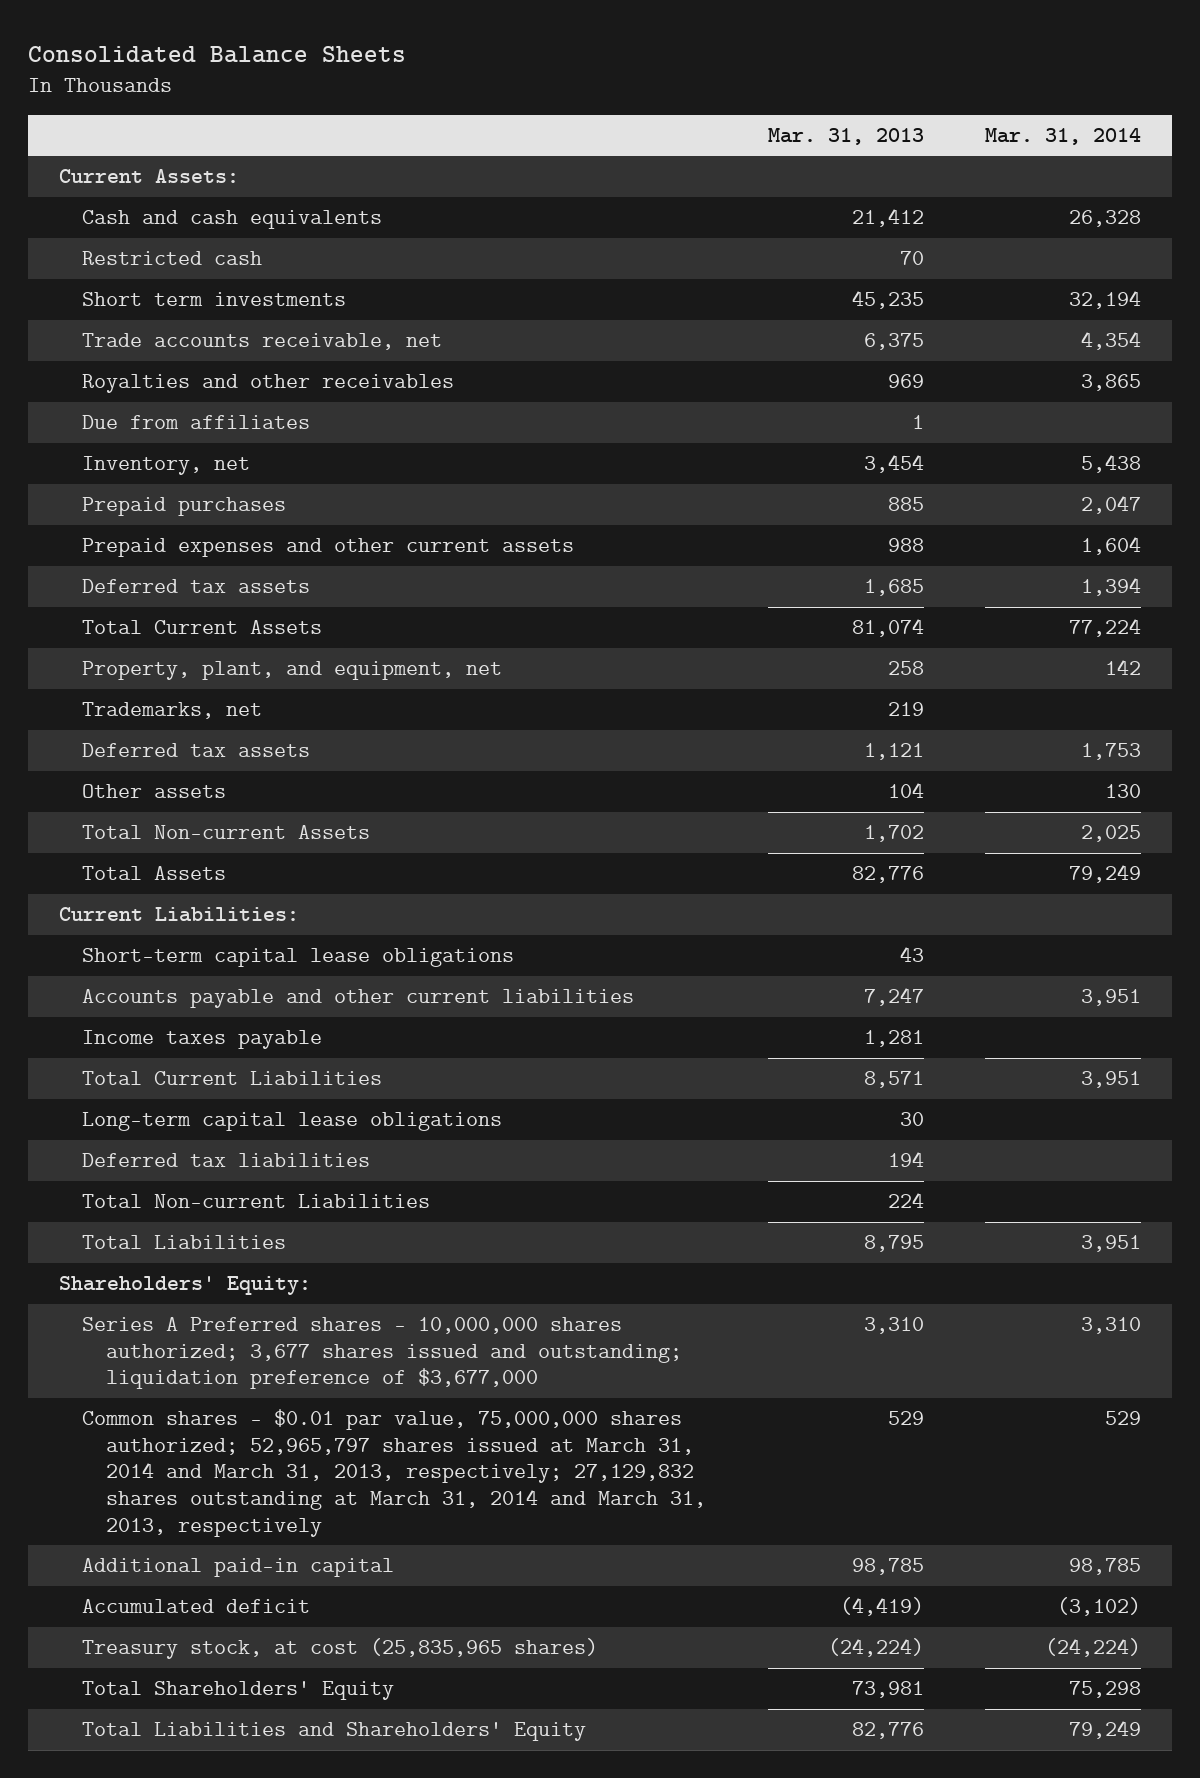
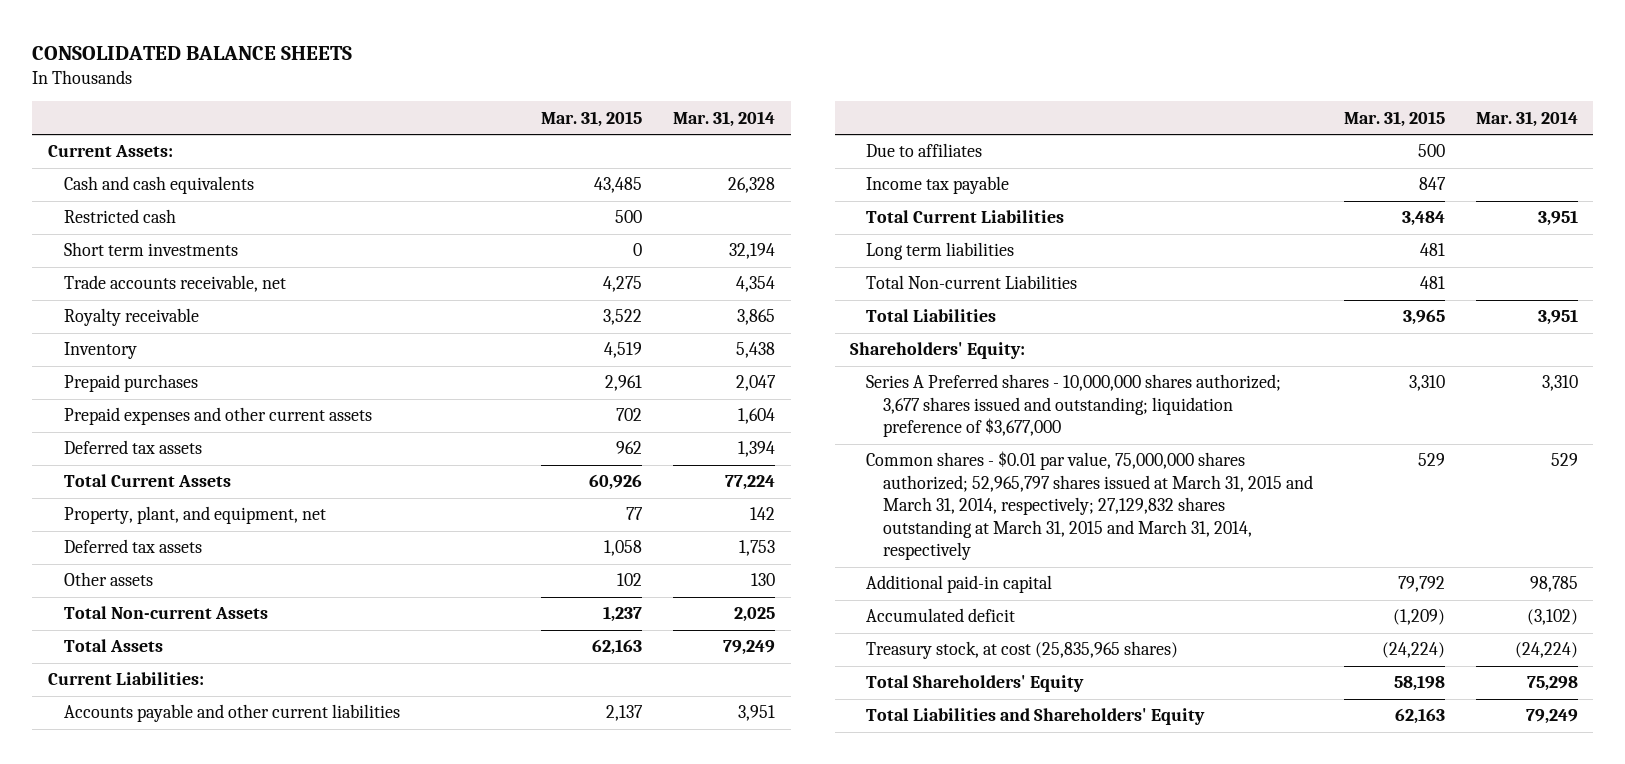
- Consolidated Balance Sheets
+ CONSOLIDATED BALANCE SHEETS
- | Mar. 31, 2013 | Mar. 31, 2014
+ | Mar. 31, 2015 | Mar. 31, 2014
- Royalties and other receivables | 969 | 3,865
- Due from affiliates | 1 |
- Inventory, net | 3,454 | 5,438
+ Royalty receivable | 3,522 | 3,865
+ Inventory | 4,519 | 5,438
- Trademarks, net | 219 |
- Short-term capital lease obligations | 43 |
- Income taxes payable | 1,281 |
+ Due to affiliates | 500 |
+ Income tax payable | 847 |
- Long-term capital lease obligations | 30 |
- Deferred tax liabilities | 194 |
+ Long term liabilities | 481 |
- Common shares - $0.01 par value, 75,000,000 shares authorized; 52,965,797 shares issued at March 31, 2014 and March 31, 2013, respectively; 27,129,832 shares outstanding at March 31, 2014 and March 31, 2013, respectively | 529 | 529
+ Common shares - $0.01 par value, 75,000,000 shares authorized; 52,965,797 shares issued at March 31, 2015 and March 31, 2014, respectively; 27,129,832 shares outstanding at March 31, 2015 and March 31, 2014, respectively | 529 | 529

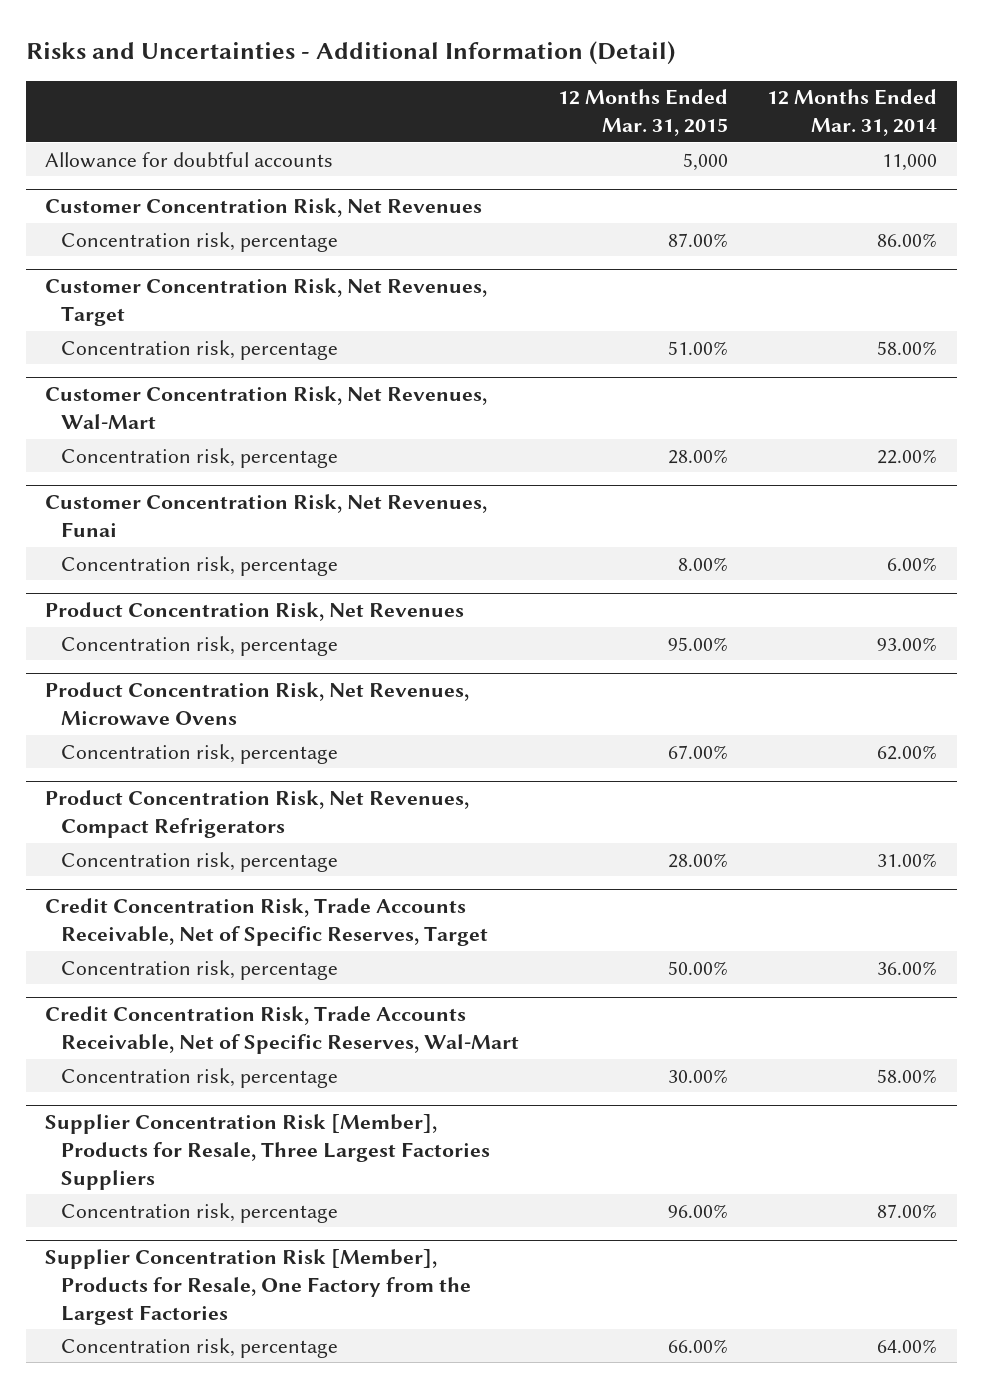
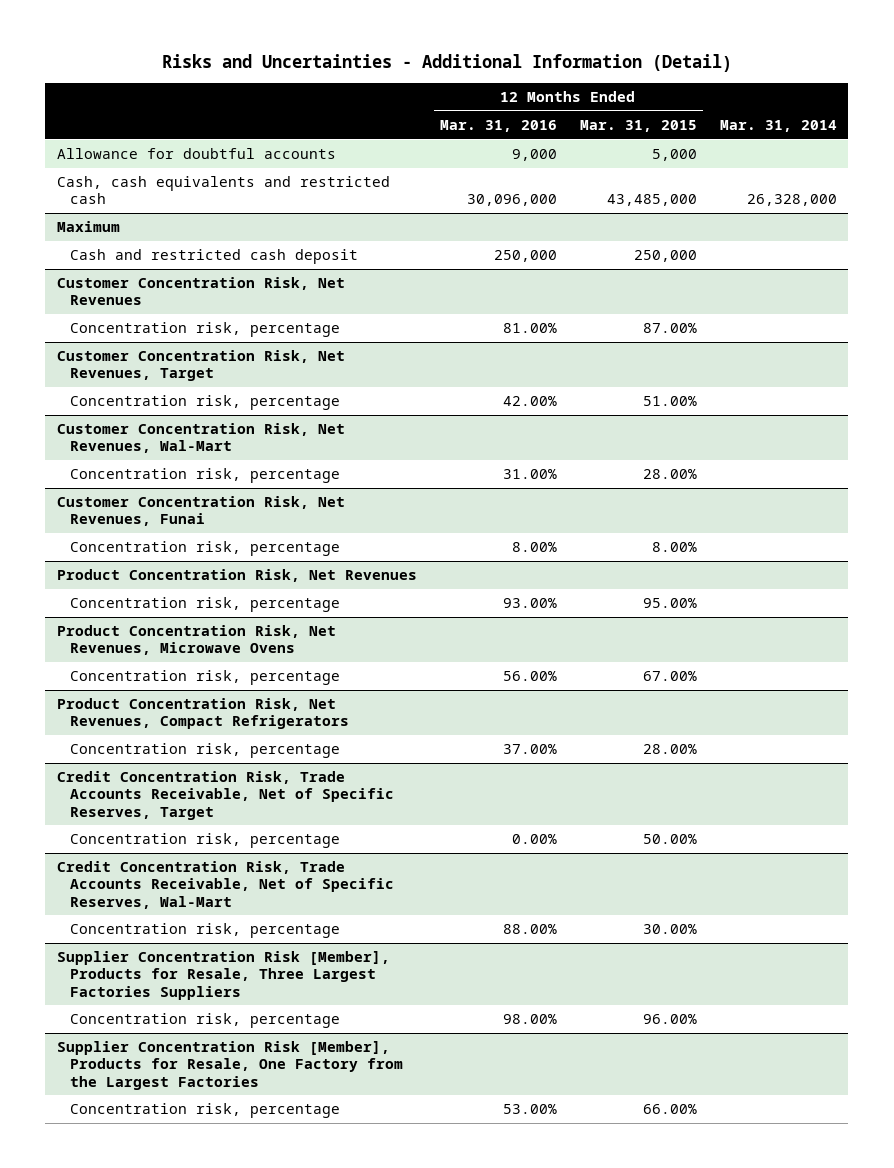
- | 12 Months Ended Mar. 31, 2015 | 12 Months Ended Mar. 31, 2014
+ | 12 Months Ended Mar. 31, 2016 | 12 Months Ended Mar. 31, 2015 | Mar. 31, 2014
+ Cash, cash equivalents and restricted cash | 30,096,000 | 43,485,000 | 26,328,000
+ Maximum
+ Cash and restricted cash deposit | 250,000 | 250,000 |

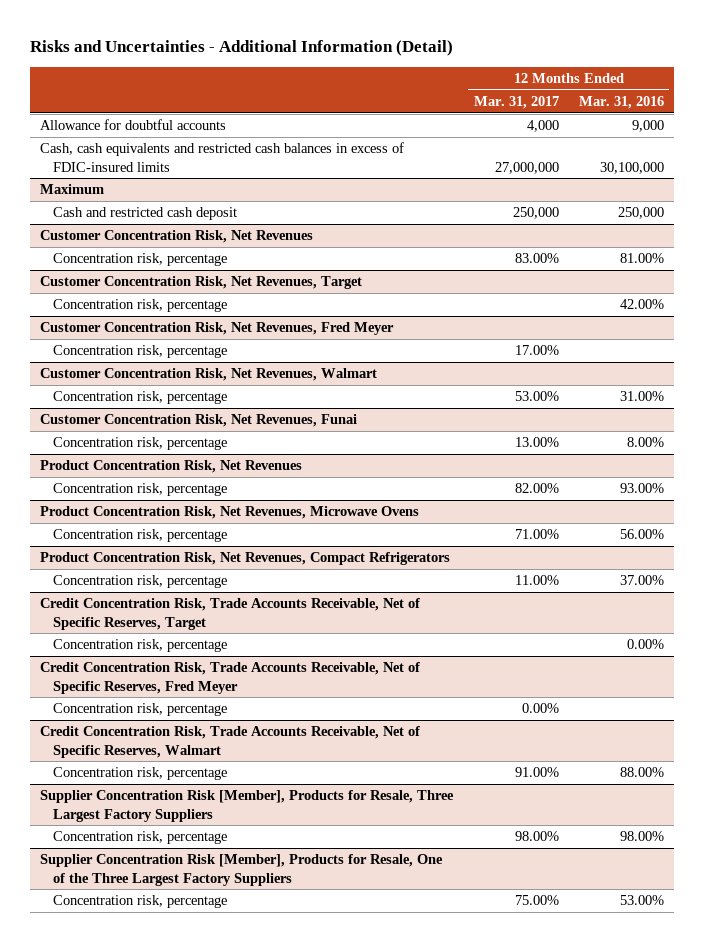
- | 12 Months Ended Mar. 31, 2016 | 12 Months Ended Mar. 31, 2015 | Mar. 31, 2014
+ | 12 Months Ended Mar. 31, 2017 | 12 Months Ended Mar. 31, 2016
- Cash, cash equivalents and restricted cash | 30,096,000 | 43,485,000 | 26,328,000
+ Cash, cash equivalents and restricted cash balances in excess of FDIC-insured limits | 27,000,000 | 30,100,000
- Customer Concentration Risk, Net Revenues, Wal-Mart
+ Customer Concentration Risk, Net Revenues, Fred Meyer
+ Concentration risk, percentage | 17.00% |
+ Customer Concentration Risk, Net Revenues, Walmart
- Credit Concentration Risk, Trade Accounts Receivable, Net of Specific Reserves, Wal-Mart
+ Credit Concentration Risk, Trade Accounts Receivable, Net of Specific Reserves, Fred Meyer
+ Concentration risk, percentage | 0.00% |
+ Credit Concentration Risk, Trade Accounts Receivable, Net of Specific Reserves, Walmart
- Supplier Concentration Risk [Member], Products for Resale, Three Largest Factories Suppliers
+ Supplier Concentration Risk [Member], Products for Resale, Three Largest Factory Suppliers
- Supplier Concentration Risk [Member], Products for Resale, One Factory from the Largest Factories
+ Supplier Concentration Risk [Member], Products for Resale, One of the Three Largest Factory Suppliers

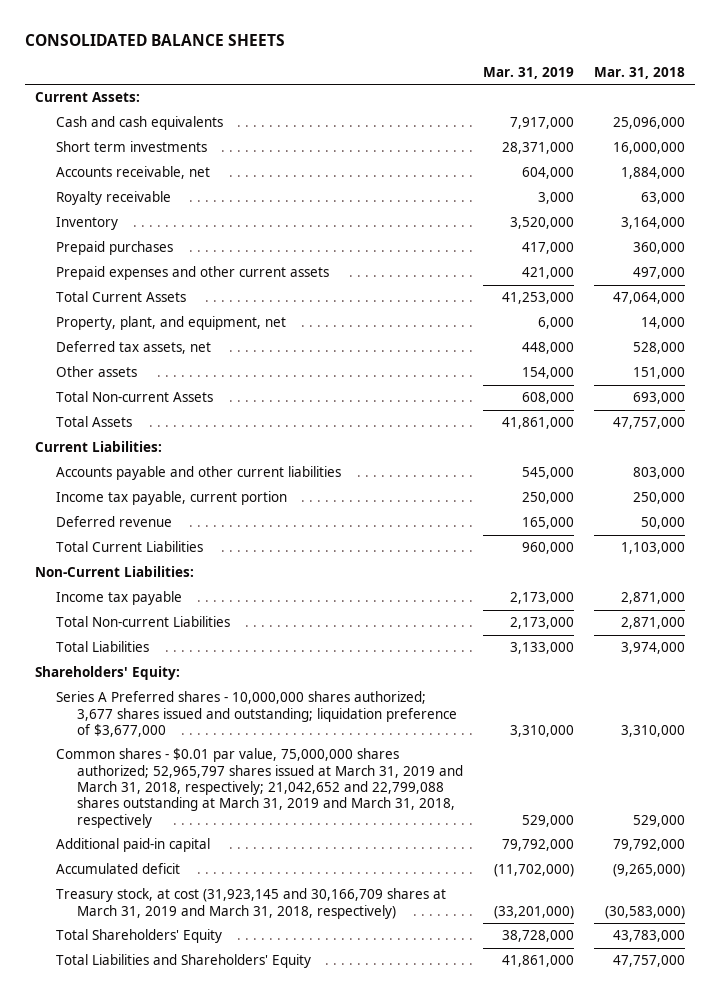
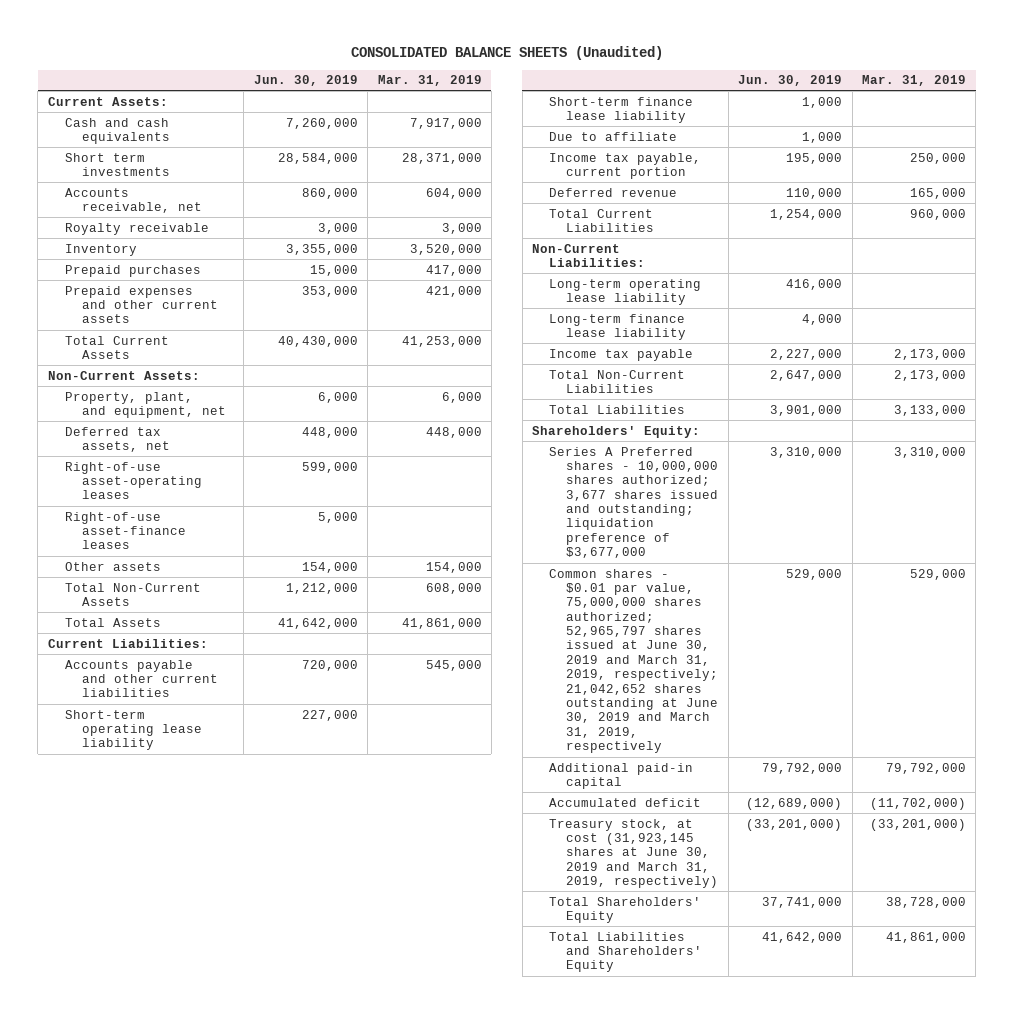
- CONSOLIDATED BALANCE SHEETS
+ CONSOLIDATED BALANCE SHEETS (Unaudited)
- | Mar. 31, 2019 | Mar. 31, 2018
+ | Jun. 30, 2019 | Mar. 31, 2019
+ Non-Current Assets:
+ Right-of-use asset-operating leases | 599,000 |
+ Right-of-use asset-finance leases | 5,000 |
- Total Non-current Assets | 608,000 | 693,000
+ Total Non-Current Assets | 1,212,000 | 608,000
+ Short-term operating lease liability | 227,000 |
+ Short-term finance lease liability | 1,000 |
+ Due to affiliate | 1,000 |
+ Long-term operating lease liability | 416,000 |
+ Long-term finance lease liability | 4,000 |
- Total Non-current Liabilities | 2,173,000 | 2,871,000
+ Total Non-Current Liabilities | 2,647,000 | 2,173,000
- Common shares - $0.01 par value, 75,000,000 shares authorized; 52,965,797 shares issued at March 31, 2019 and March 31, 2018, respectively; 21,042,652 and 22,799,088 shares outstanding at March 31, 2019 and March 31, 2018, respectively | 529,000 | 529,000
+ Common shares - $0.01 par value, 75,000,000 shares authorized; 52,965,797 shares issued at June 30, 2019 and March 31, 2019, respectively; 21,042,652 shares outstanding at June 30, 2019 and March 31, 2019, respectively | 529,000 | 529,000
- Treasury stock, at cost (31,923,145 and 30,166,709 shares at March 31, 2019 and March 31, 2018, respectively) | (33,201,000) | (30,583,000)
+ Treasury stock, at cost (31,923,145 shares at June 30, 2019 and March 31, 2019, respectively) | (33,201,000) | (33,201,000)

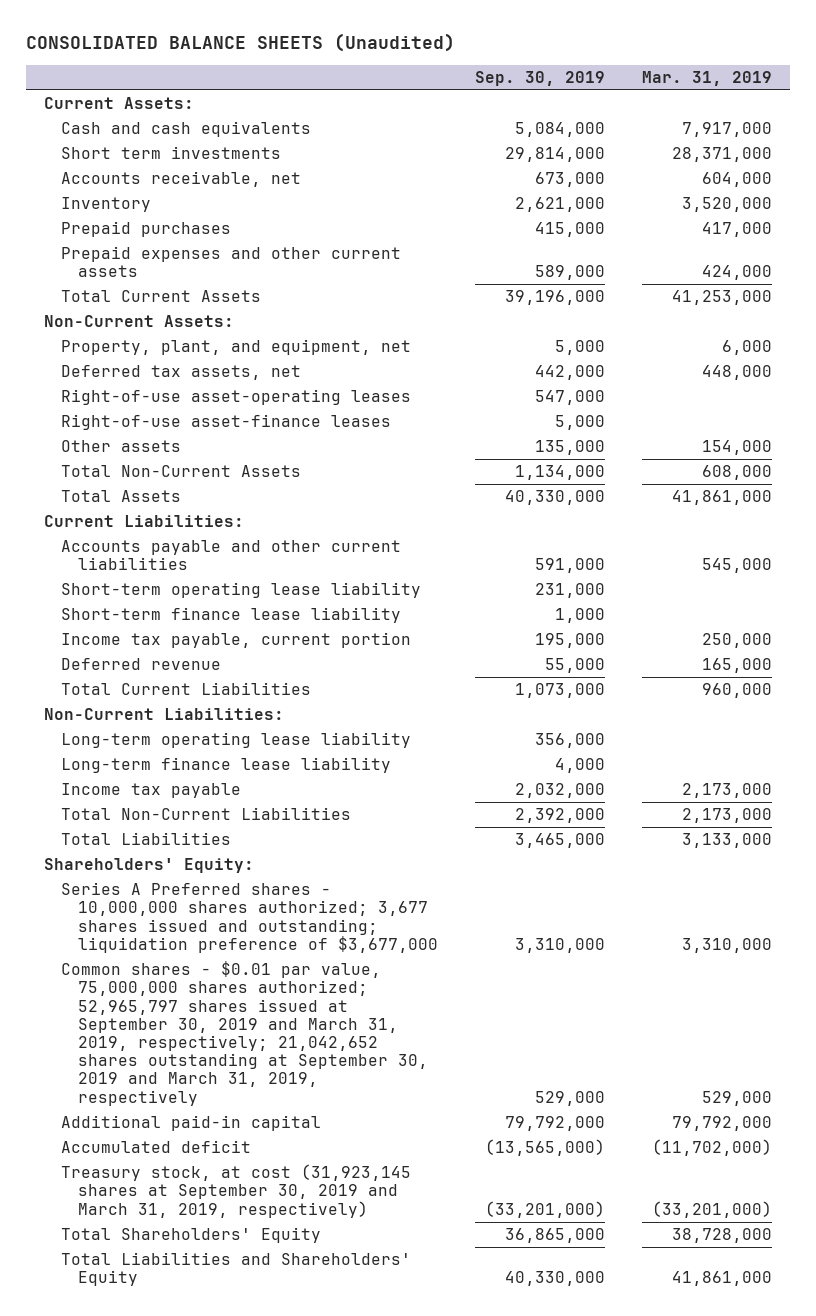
- | Jun. 30, 2019 | Mar. 31, 2019
+ | Sep. 30, 2019 | Mar. 31, 2019
- Royalty receivable | 3,000 | 3,000
- Prepaid expenses and other current assets | 353,000 | 421,000
+ Prepaid expenses and other current assets | 589,000 | 424,000
- Due to affiliate | 1,000 |
- Common shares - $0.01 par value, 75,000,000 shares authorized; 52,965,797 shares issued at June 30, 2019 and March 31, 2019, respectively; 21,042,652 shares outstanding at June 30, 2019 and March 31, 2019, respectively | 529,000 | 529,000
+ Common shares - $0.01 par value, 75,000,000 shares authorized; 52,965,797 shares issued at September 30, 2019 and March 31, 2019, respectively; 21,042,652 shares outstanding at September 30, 2019 and March 31, 2019, respectively | 529,000 | 529,000
- Treasury stock, at cost (31,923,145 shares at June 30, 2019 and March 31, 2019, respectively) | (33,201,000) | (33,201,000)
+ Treasury stock, at cost (31,923,145 shares at September 30, 2019 and March 31, 2019, respectively) | (33,201,000) | (33,201,000)

